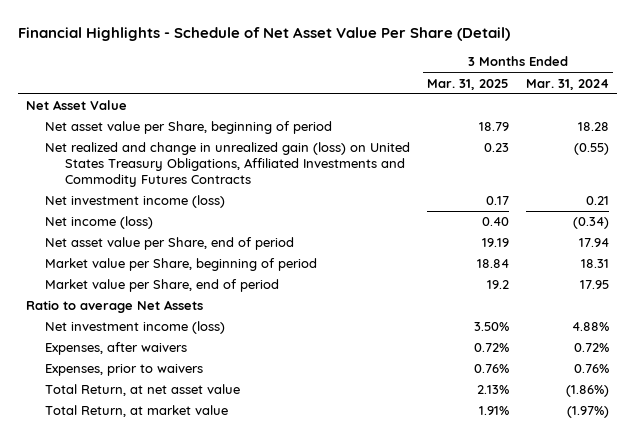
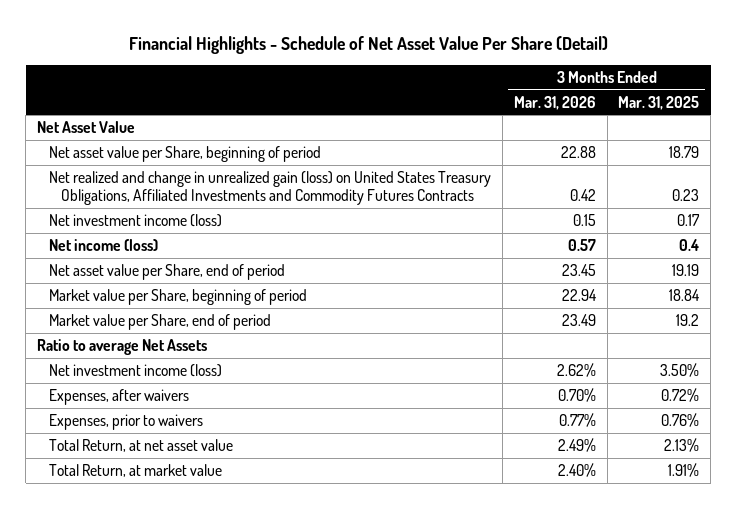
- | 3 Months Ended Mar. 31, 2025 | 3 Months Ended Mar. 31, 2024
+ | 3 Months Ended Mar. 31, 2026 | 3 Months Ended Mar. 31, 2025
- Net income (loss) | 0.40 | (0.34)
+ Net income (loss) | 0.57 | 0.4

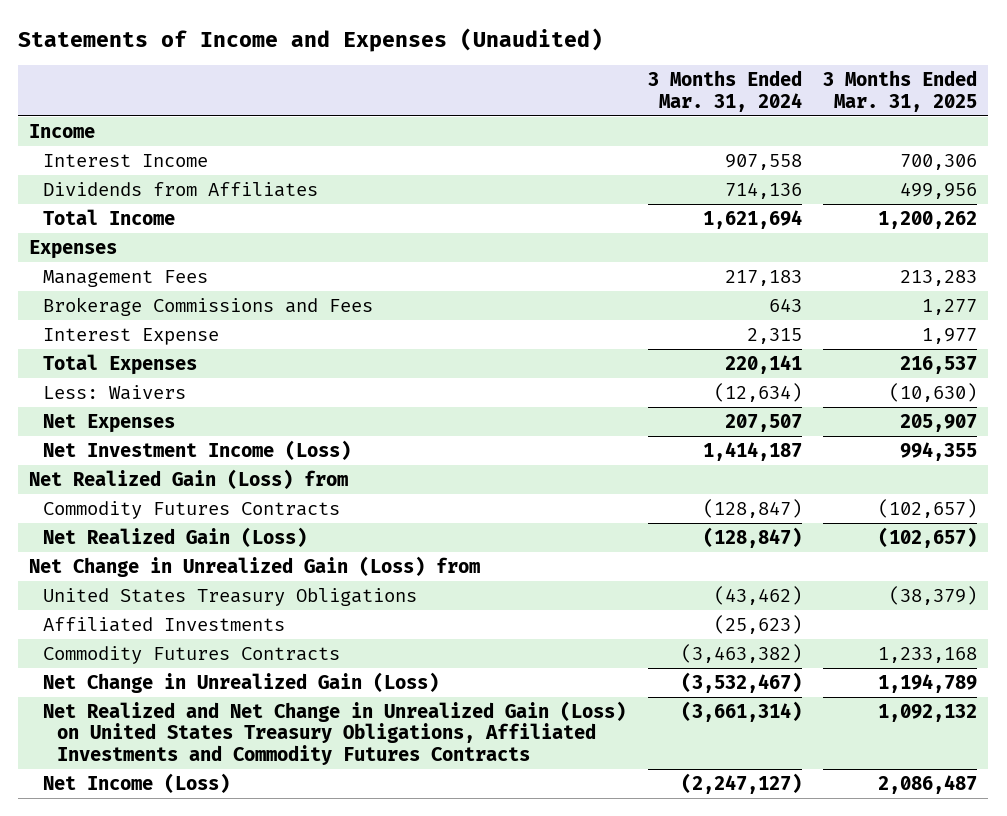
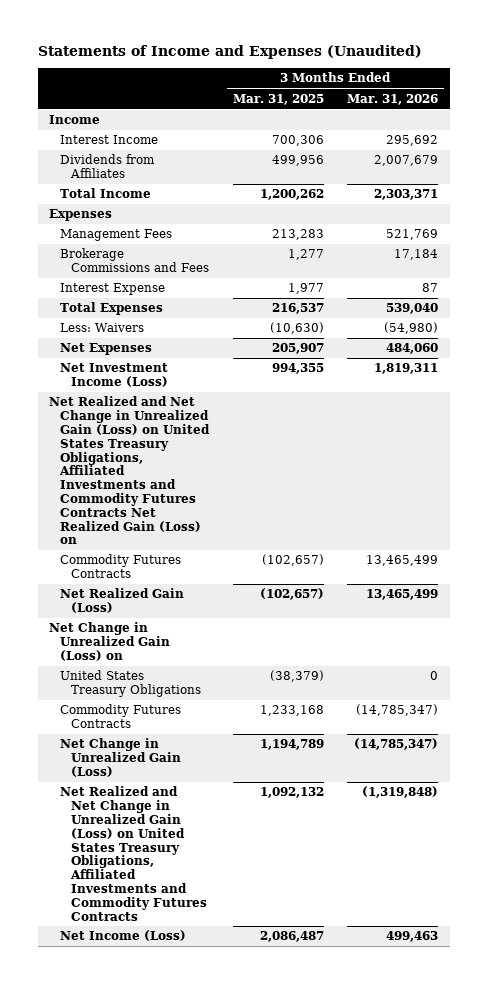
- | 3 Months Ended Mar. 31, 2024 | 3 Months Ended Mar. 31, 2025
+ | 3 Months Ended Mar. 31, 2025 | 3 Months Ended Mar. 31, 2026
- Net Realized Gain (Loss) from
+ Net Realized and Net Change in Unrealized Gain (Loss) on United States Treasury Obligations, Affiliated Investments and Commodity Futures Contracts Net Realized Gain (Loss) on
- Net Change in Unrealized Gain (Loss) from
+ Net Change in Unrealized Gain (Loss) on
- Affiliated Investments | (25,623) |

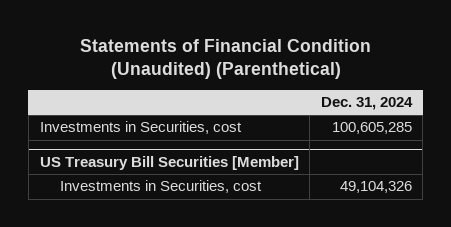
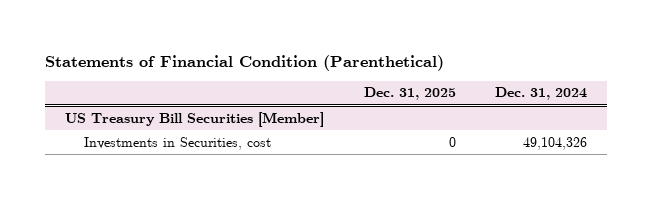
- Statements of Financial Condition (Unaudited) (Parenthetical)
+ Statements of Financial Condition (Parenthetical)
- | Dec. 31, 2024
+ | Dec. 31, 2025 | Dec. 31, 2024
- Investments in Securities, cost | 100,605,285

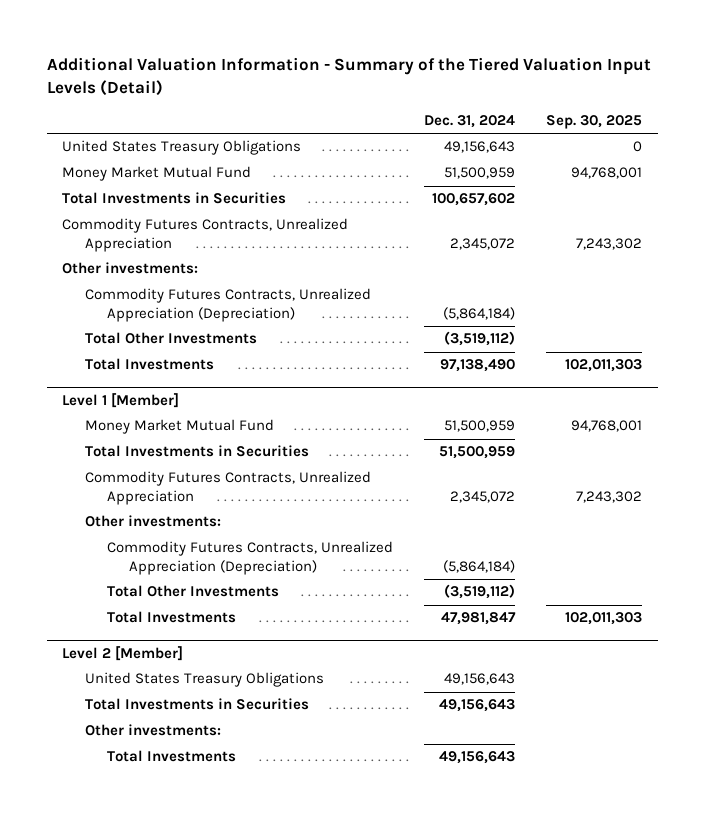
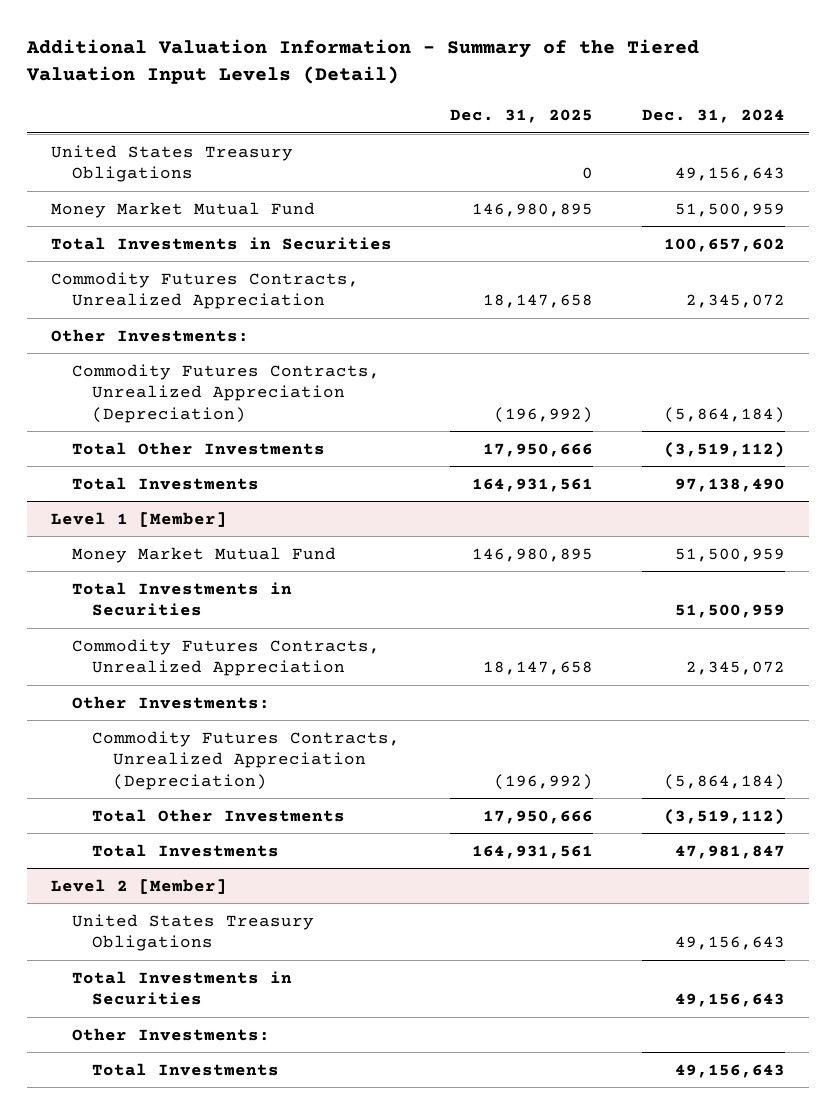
- | Dec. 31, 2024 | Sep. 30, 2025
+ | Dec. 31, 2025 | Dec. 31, 2024
- Other investments:
+ Other Investments:
@ Level 1 [Member]
- Other investments:
+ Other Investments:
@ Level 2 [Member]
- Other investments:
+ Other Investments:

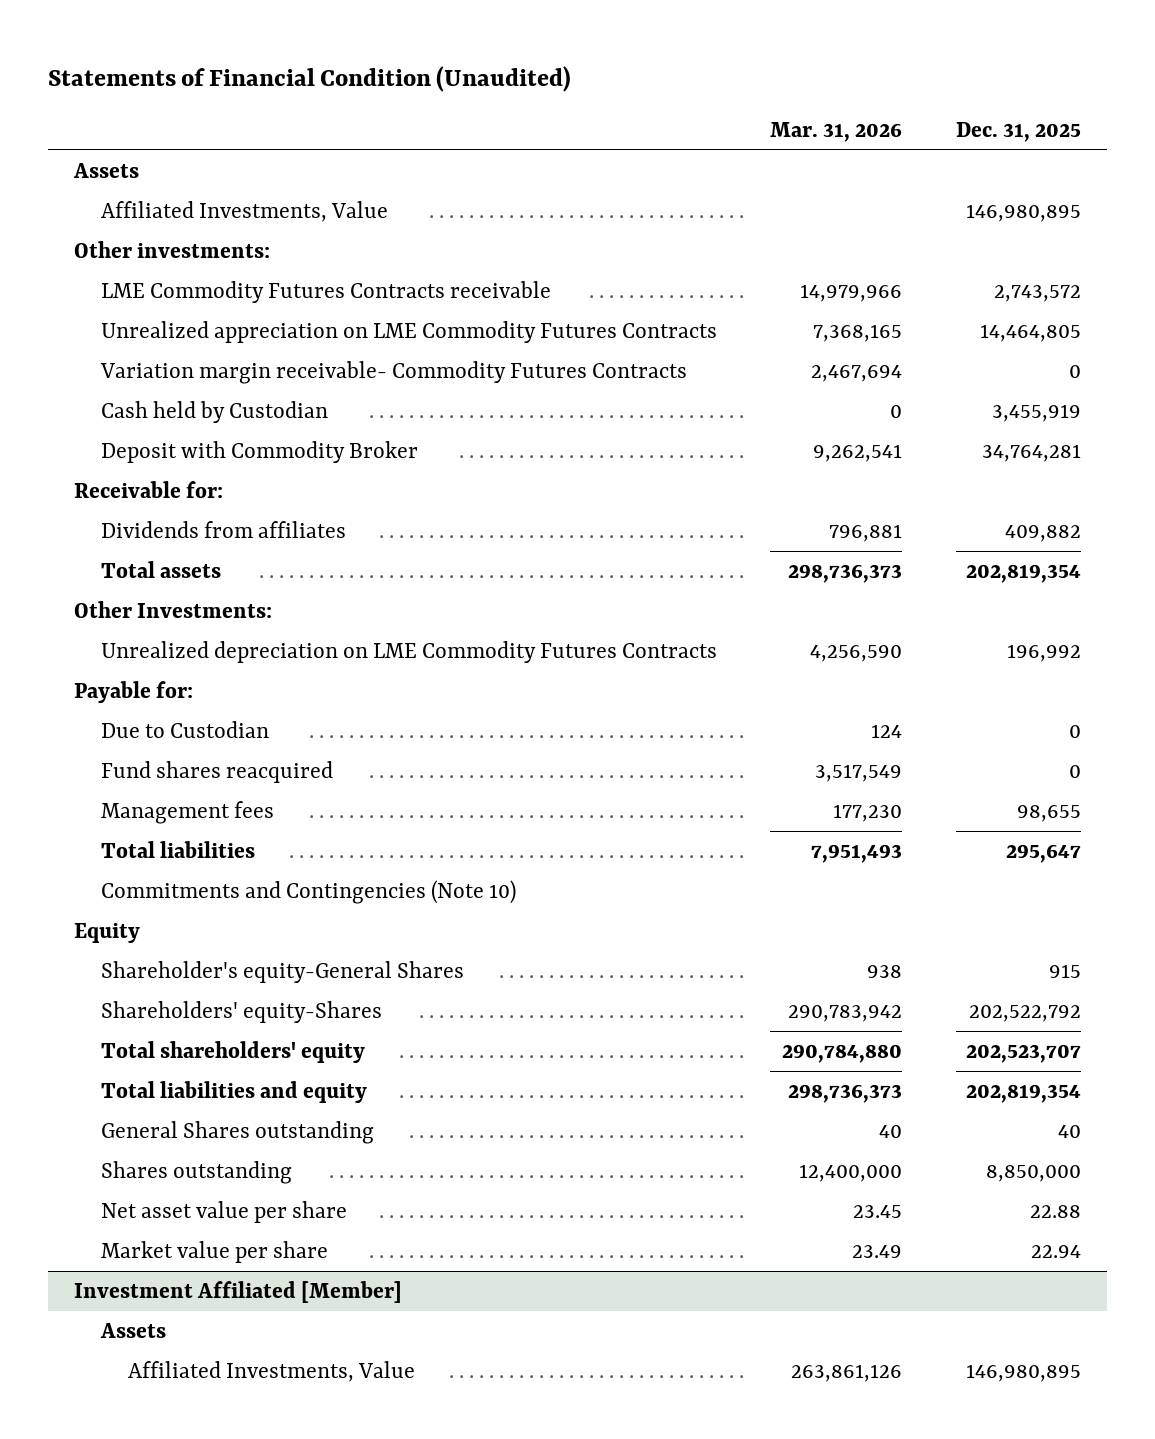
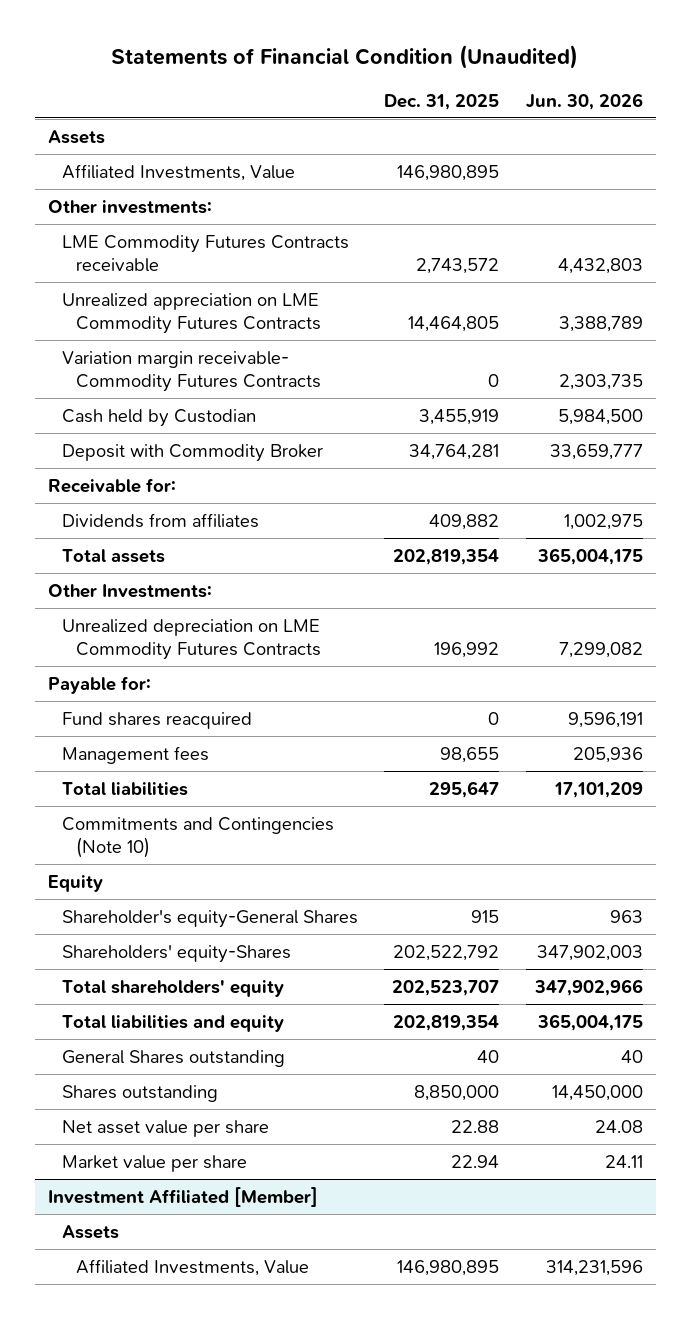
- | Mar. 31, 2026 | Dec. 31, 2025
+ | Dec. 31, 2025 | Jun. 30, 2026
- Due to Custodian | 124 | 0

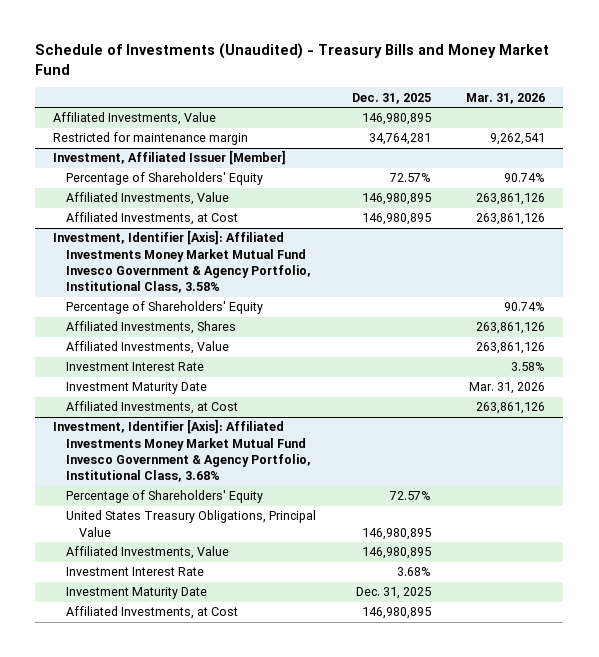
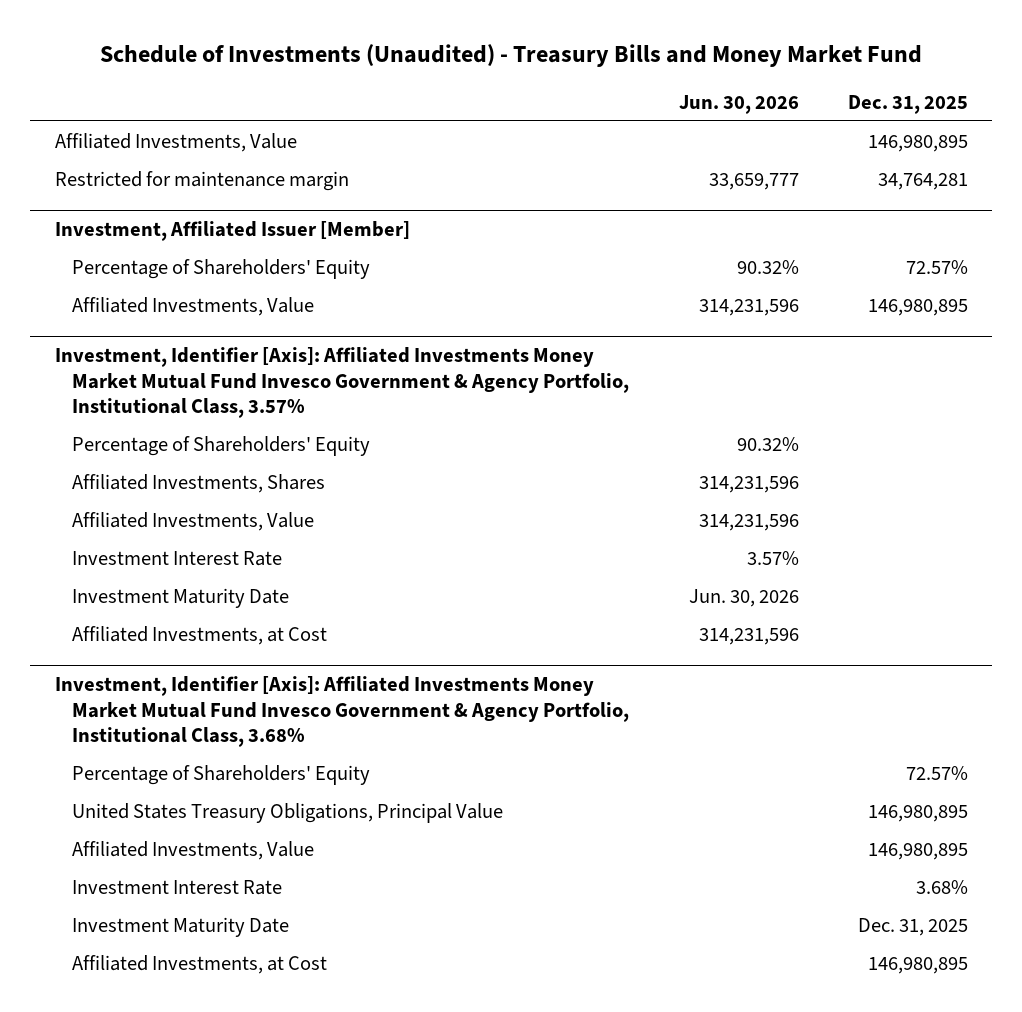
- | Dec. 31, 2025 | Mar. 31, 2026
+ | Jun. 30, 2026 | Dec. 31, 2025
@ Investment, Affiliated Issuer [Member]
- Affiliated Investments, at Cost | 146,980,895 | 263,861,126
- Investment, Identifier [Axis]: Affiliated Investments Money Market Mutual Fund Invesco Government & Agency Portfolio, Institutional Class, 3.58%
+ Investment, Identifier [Axis]: Affiliated Investments Money Market Mutual Fund Invesco Government & Agency Portfolio, Institutional Class, 3.57%

